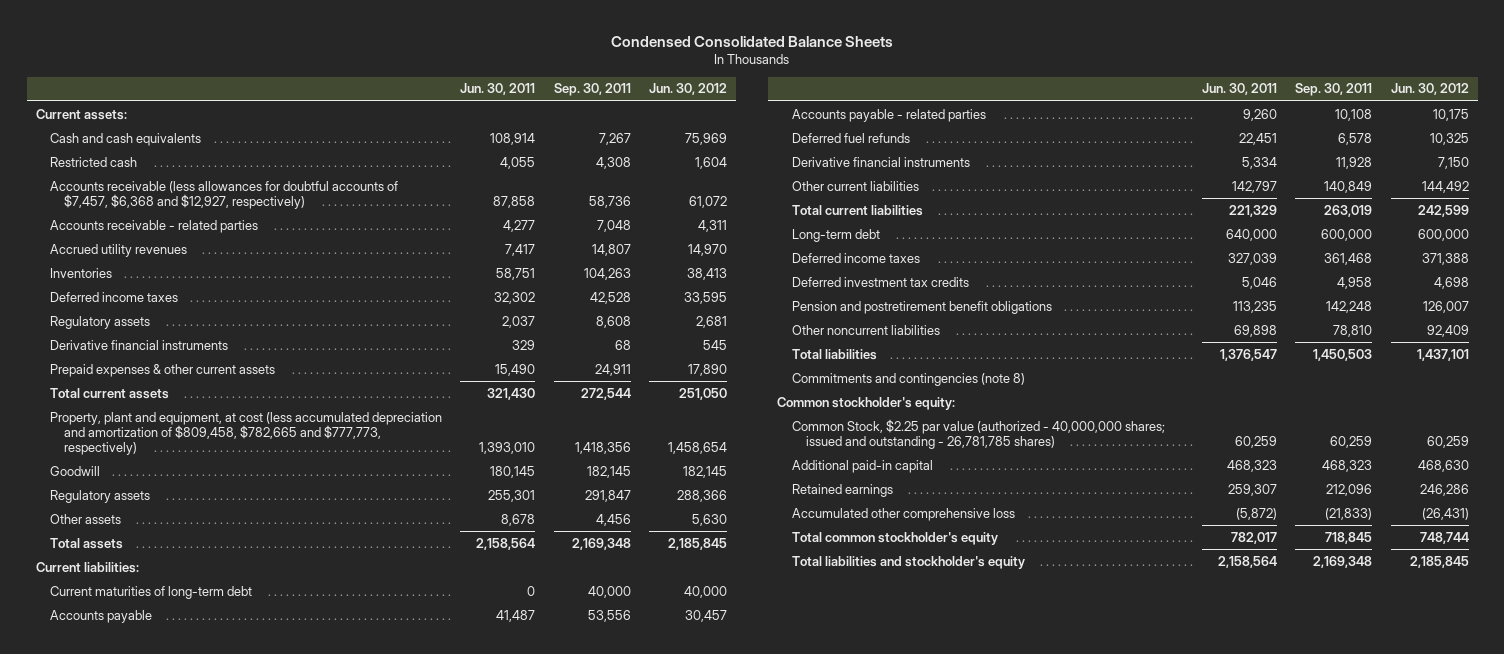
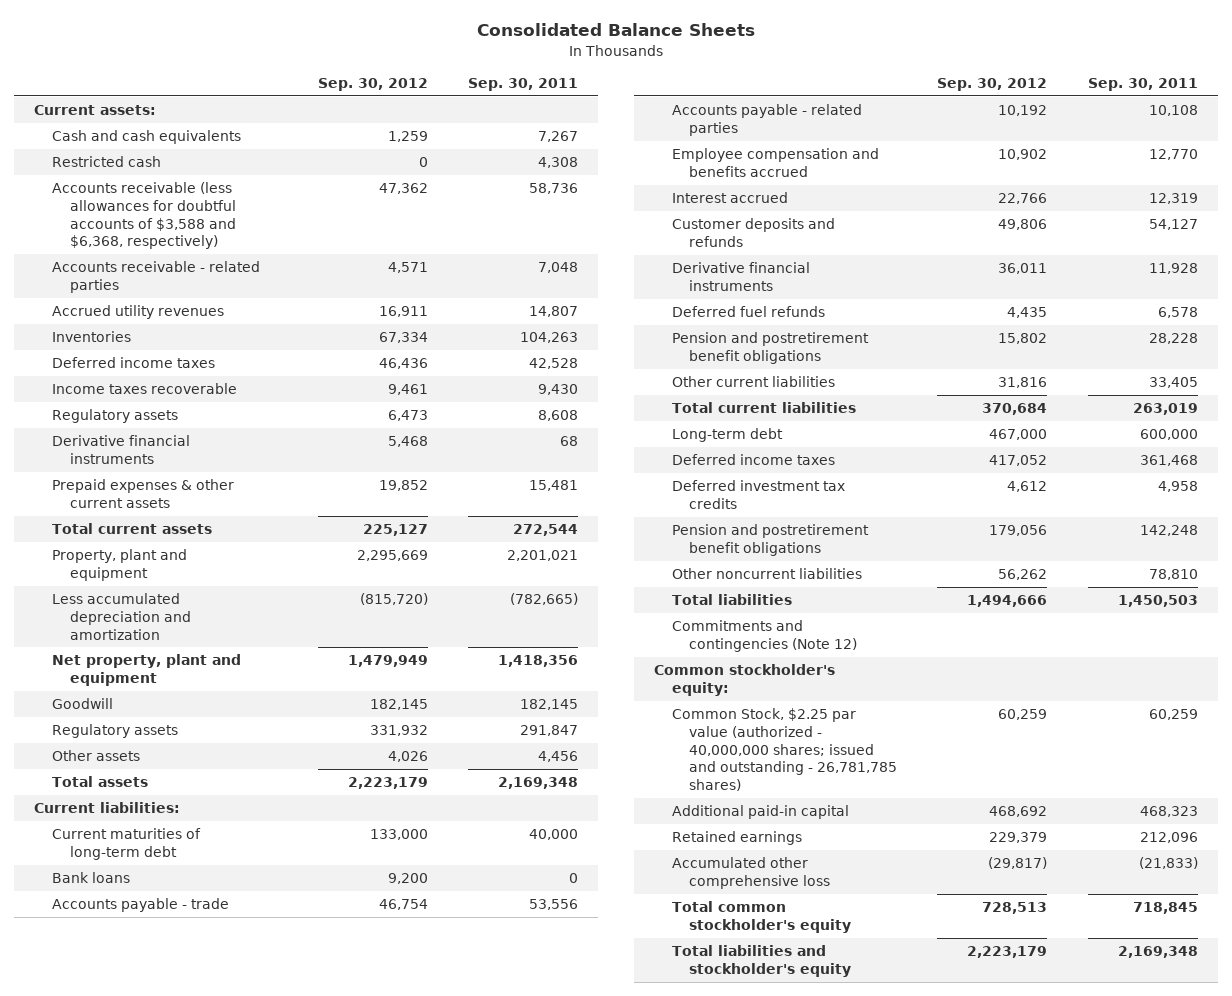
- Condensed Consolidated Balance Sheets
+ Consolidated Balance Sheets
- | Jun. 30, 2011 | Sep. 30, 2011 | Jun. 30, 2012
+ | Sep. 30, 2012 | Sep. 30, 2011
- Accounts receivable (less allowances for doubtful accounts of $7,457, $6,368 and $12,927, respectively) | 87,858 | 58,736 | 61,072
+ Accounts receivable (less allowances for doubtful accounts of $3,588 and $6,368, respectively) | 47,362 | 58,736
+ Income taxes recoverable | 9,461 | 9,430
- Prepaid expenses & other current assets | 15,490 | 24,911 | 17,890
+ Prepaid expenses & other current assets | 19,852 | 15,481
- Property, plant and equipment, at cost (less accumulated depreciation and amortization of $809,458, $782,665 and $777,773, respectively) | 1,393,010 | 1,418,356 | 1,458,654
+ Property, plant and equipment | 2,295,669 | 2,201,021
+ Less accumulated depreciation and amortization | (815,720) | (782,665)
+ Net property, plant and equipment | 1,479,949 | 1,418,356
- Accounts payable | 41,487 | 53,556 | 30,457
+ Bank loans | 9,200 | 0
+ Accounts payable - trade | 46,754 | 53,556
+ Employee compensation and benefits accrued | 10,902 | 12,770
+ Interest accrued | 22,766 | 12,319
+ Customer deposits and refunds | 49,806 | 54,127
- Other current liabilities | 142,797 | 140,849 | 144,492
moved down: Deferred fuel refunds | 4,435 | 6,578
+ Pension and postretirement benefit obligations | 15,802 | 28,228
+ Other current liabilities | 31,816 | 33,405
- Commitments and contingencies (note 8)
+ Commitments and contingencies (Note 12)

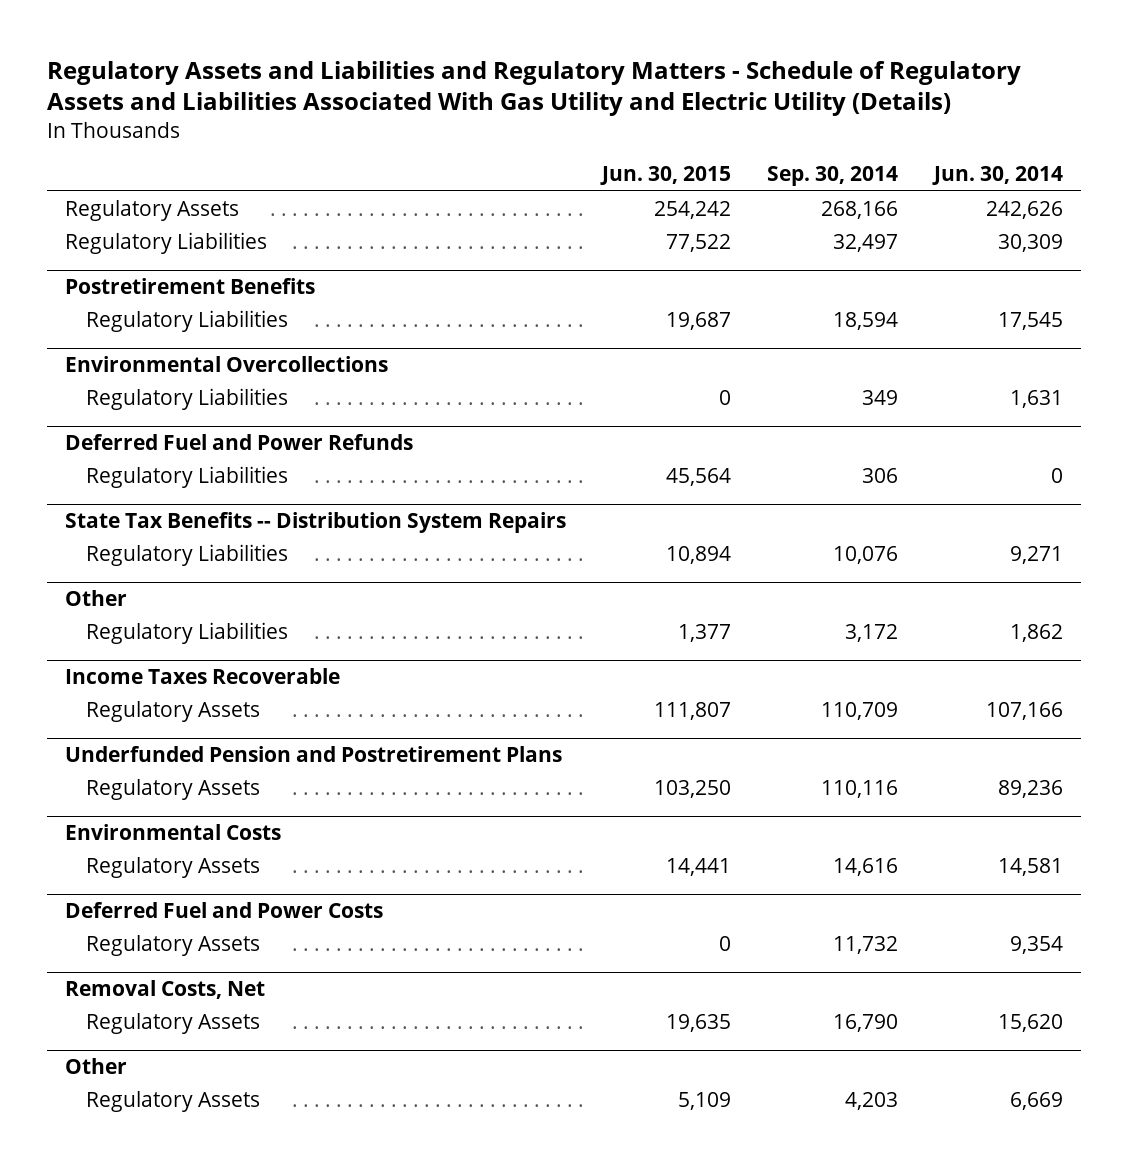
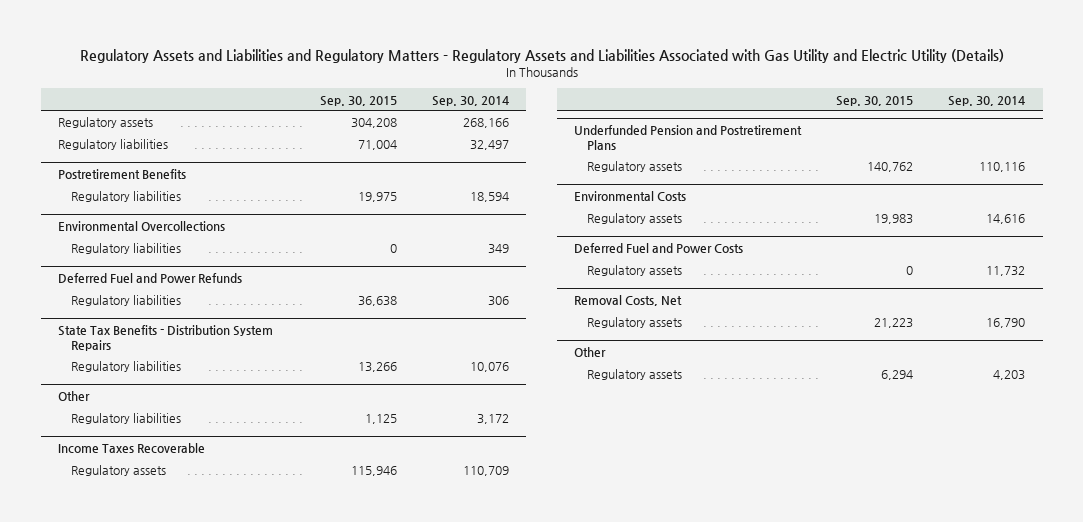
- Regulatory Assets and Liabilities and Regulatory Matters - Schedule of Regulatory Assets and Liabilities Associated With Gas Utility and Electric Utility (Details)
+ Regulatory Assets and Liabilities and Regulatory Matters - Regulatory Assets and Liabilities Associated with Gas Utility and Electric Utility (Details)
- | Jun. 30, 2015 | Sep. 30, 2014 | Jun. 30, 2014
+ | Sep. 30, 2015 | Sep. 30, 2014
- Regulatory Assets | 254,242 | 268,166 | 242,626
- Regulatory Liabilities | 77,522 | 32,497 | 30,309
+ Regulatory assets | 304,208 | 268,166
+ Regulatory liabilities | 71,004 | 32,497
@ Postretirement Benefits
- Regulatory Liabilities | 19,687 | 18,594 | 17,545
+ Regulatory liabilities | 19,975 | 18,594
@ Environmental Overcollections
- Regulatory Liabilities | 0 | 349 | 1,631
+ Regulatory liabilities | 0 | 349
@ Deferred Fuel and Power Refunds
- Regulatory Liabilities | 45,564 | 306 | 0
- State Tax Benefits -- Distribution System Repairs
- Regulatory Liabilities | 10,894 | 10,076 | 9,271
@ Deferred Fuel and Power Refunds
+ Regulatory liabilities | 36,638 | 306
+ State Tax Benefits - Distribution System Repairs
+ Regulatory liabilities | 13,266 | 10,076
@ Other
- Regulatory Liabilities | 1,377 | 3,172 | 1,862
+ Regulatory liabilities | 1,125 | 3,172
@ Income Taxes Recoverable
- Regulatory Assets | 111,807 | 110,709 | 107,166
+ Regulatory assets | 115,946 | 110,709
@ Underfunded Pension and Postretirement Plans
- Regulatory Assets | 103,250 | 110,116 | 89,236
+ Regulatory assets | 140,762 | 110,116
@ Environmental Costs
- Regulatory Assets | 14,441 | 14,616 | 14,581
+ Regulatory assets | 19,983 | 14,616
@ Deferred Fuel and Power Costs
- Regulatory Assets | 0 | 11,732 | 9,354
+ Regulatory assets | 0 | 11,732
@ Removal Costs, Net
- Regulatory Assets | 19,635 | 16,790 | 15,620
+ Regulatory assets | 21,223 | 16,790
@ Other
- Regulatory Assets | 5,109 | 4,203 | 6,669
+ Regulatory assets | 6,294 | 4,203

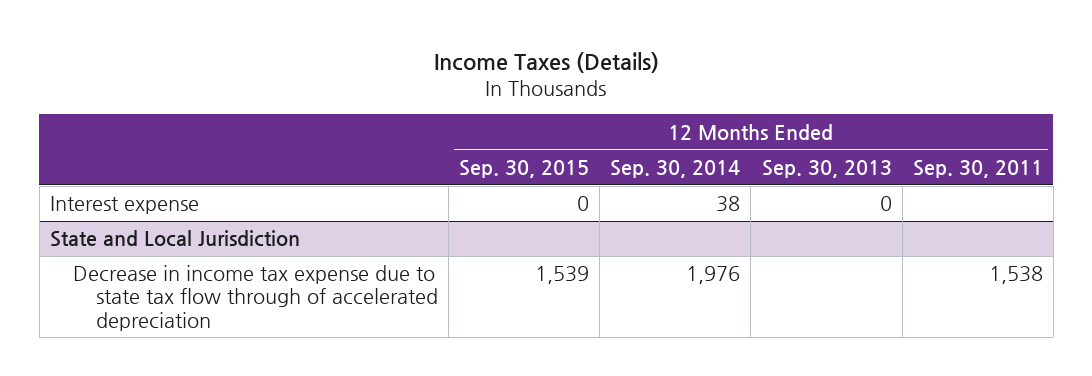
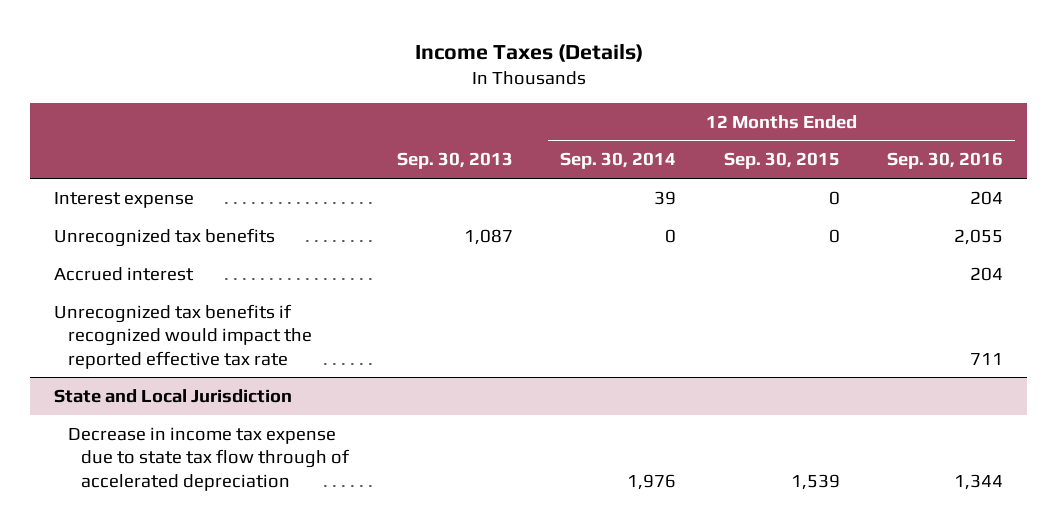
- | 12 Months Ended Sep. 30, 2015 | 12 Months Ended Sep. 30, 2014 | 12 Months Ended Sep. 30, 2013 | 12 Months Ended Sep. 30, 2011
+ | Sep. 30, 2013 | 12 Months Ended Sep. 30, 2014 | 12 Months Ended Sep. 30, 2015 | 12 Months Ended Sep. 30, 2016
- Interest expense | 0 | 38 | 0 |
+ Interest expense | | 39 | 0 | 204
+ Unrecognized tax benefits | 1,087 | 0 | 0 | 2,055
+ Accrued interest | | | | 204
+ Unrecognized tax benefits if recognized would impact the reported effective tax rate | | | | 711

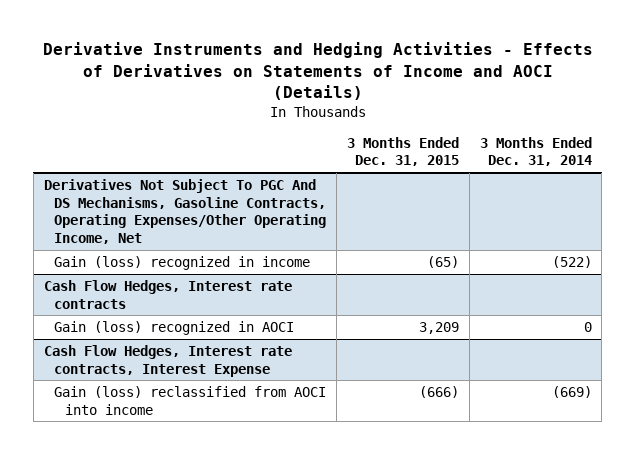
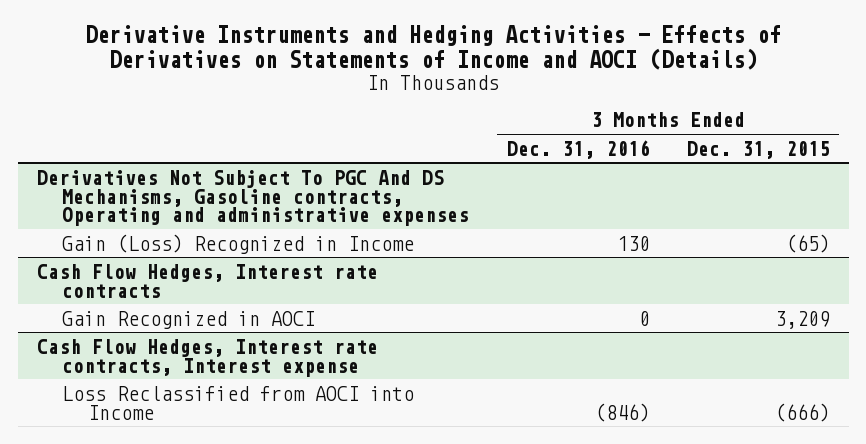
- | 3 Months Ended Dec. 31, 2015 | 3 Months Ended Dec. 31, 2014
+ | 3 Months Ended Dec. 31, 2016 | 3 Months Ended Dec. 31, 2015
- Derivatives Not Subject To PGC And DS Mechanisms, Gasoline Contracts, Operating Expenses/Other Operating Income, Net
- Gain (loss) recognized in income | (65) | (522)
+ Derivatives Not Subject To PGC And DS Mechanisms, Gasoline contracts, Operating and administrative expenses
+ Gain (Loss) Recognized in Income | 130 | (65)
@ Cash Flow Hedges, Interest rate contracts
- Gain (loss) recognized in AOCI | 3,209 | 0
- Cash Flow Hedges, Interest rate contracts, Interest Expense
- Gain (loss) reclassified from AOCI into income | (666) | (669)
@ Cash Flow Hedges, Interest rate contracts
+ Gain Recognized in AOCI | 0 | 3,209
+ Cash Flow Hedges, Interest rate contracts, Interest expense
+ Loss Reclassified from AOCI into Income | (846) | (666)

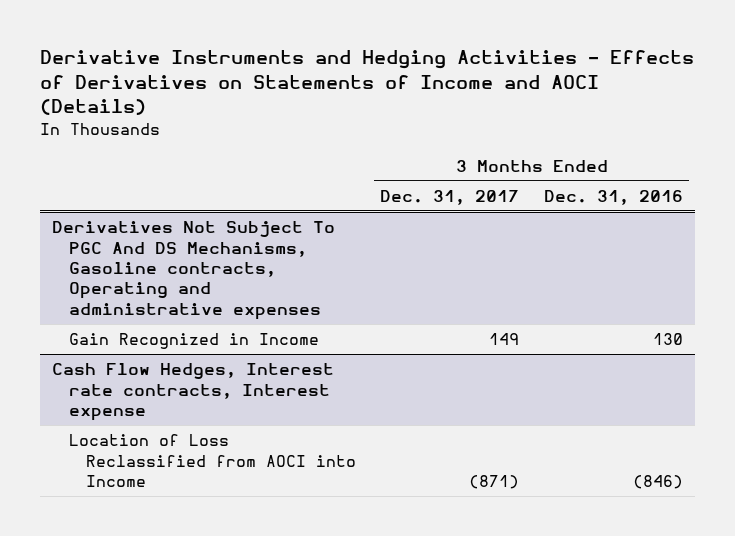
- | 3 Months Ended Dec. 31, 2016 | 3 Months Ended Dec. 31, 2015
+ | 3 Months Ended Dec. 31, 2017 | 3 Months Ended Dec. 31, 2016
@ Derivatives Not Subject To PGC And DS Mechanisms, Gasoline contracts, Operating and administrative expenses
- Gain (Loss) Recognized in Income | 130 | (65)
- Cash Flow Hedges, Interest rate contracts
- Gain Recognized in AOCI | 0 | 3,209
@ Derivatives Not Subject To PGC And DS Mechanisms, Gasoline contracts, Operating and administrative expenses
+ Gain Recognized in Income | 149 | 130
@ Cash Flow Hedges, Interest rate contracts, Interest expense
- Loss Reclassified from AOCI into Income | (846) | (666)
+ Location of Loss Reclassified from AOCI into Income | (871) | (846)

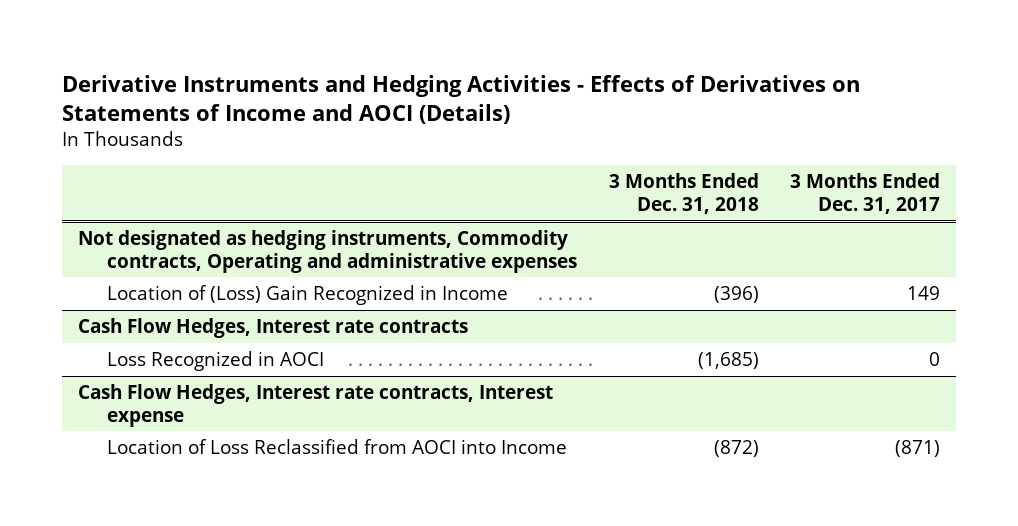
- | 3 Months Ended Dec. 31, 2017 | 3 Months Ended Dec. 31, 2016
+ | 3 Months Ended Dec. 31, 2018 | 3 Months Ended Dec. 31, 2017
- Derivatives Not Subject To PGC And DS Mechanisms, Gasoline contracts, Operating and administrative expenses
- Gain Recognized in Income | 149 | 130
+ Not designated as hedging instruments, Commodity contracts, Operating and administrative expenses
+ Location of (Loss) Gain Recognized in Income | (396) | 149
+ Cash Flow Hedges, Interest rate contracts
+ Loss Recognized in AOCI | (1,685) | 0

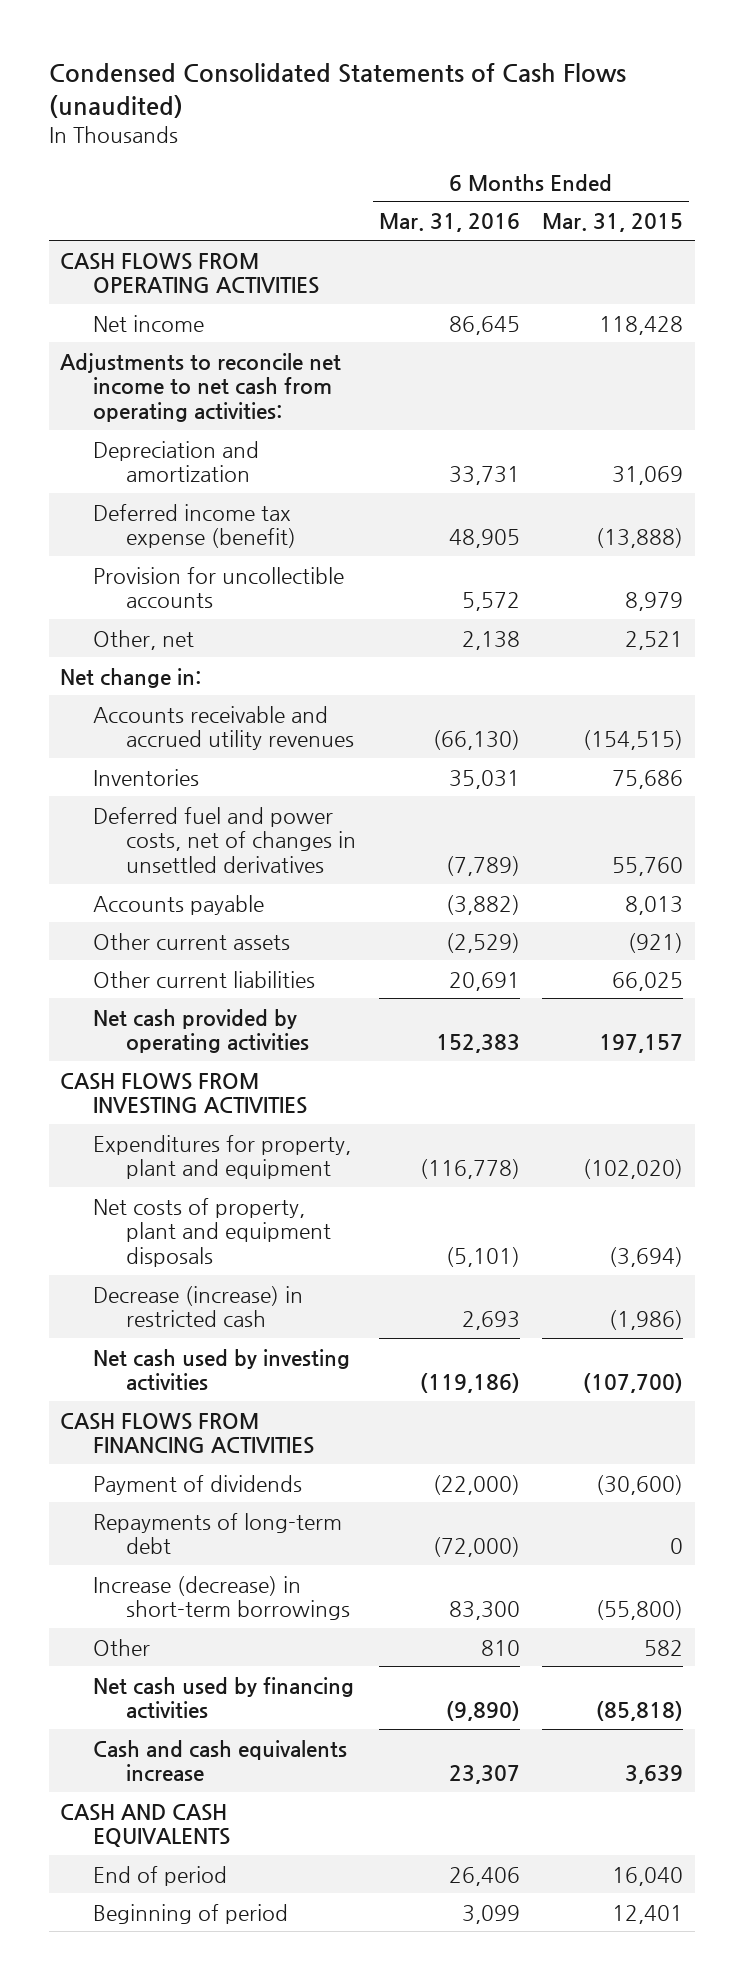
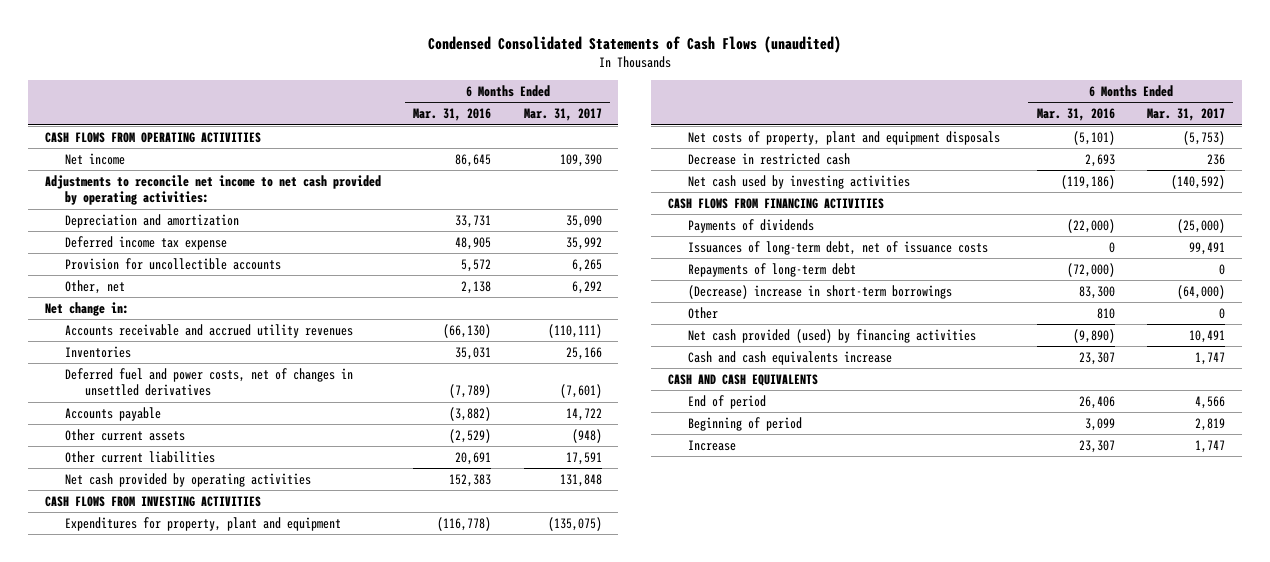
- | 6 Months Ended Mar. 31, 2016 | 6 Months Ended Mar. 31, 2015
+ | 6 Months Ended Mar. 31, 2016 | 6 Months Ended Mar. 31, 2017
- Adjustments to reconcile net income to net cash from operating activities:
+ Adjustments to reconcile net income to net cash provided by operating activities:
- Deferred income tax expense (benefit) | 48,905 | (13,888)
+ Deferred income tax expense | 48,905 | 35,992
- Decrease (increase) in restricted cash | 2,693 | (1,986)
+ Decrease in restricted cash | 2,693 | 236
- Payment of dividends | (22,000) | (30,600)
+ Payments of dividends | (22,000) | (25,000)
+ Issuances of long-term debt, net of issuance costs | 0 | 99,491
- Increase (decrease) in short-term borrowings | 83,300 | (55,800)
+ (Decrease) increase in short-term borrowings | 83,300 | (64,000)
- Net cash used by financing activities | (9,890) | (85,818)
+ Net cash provided (used) by financing activities | (9,890) | 10,491
+ Increase | 23,307 | 1,747

